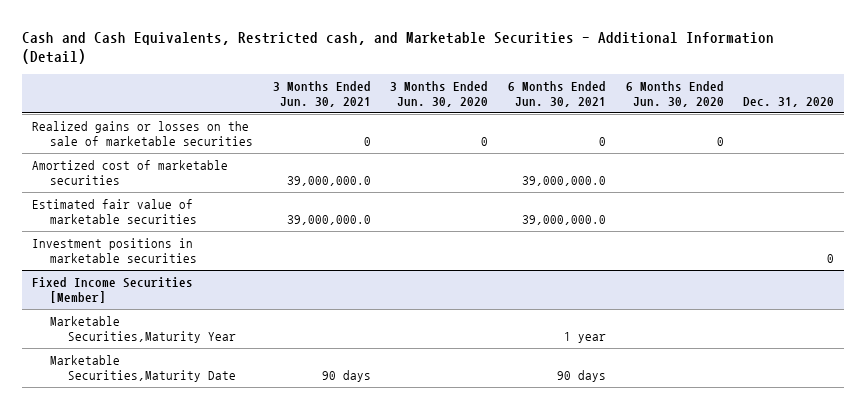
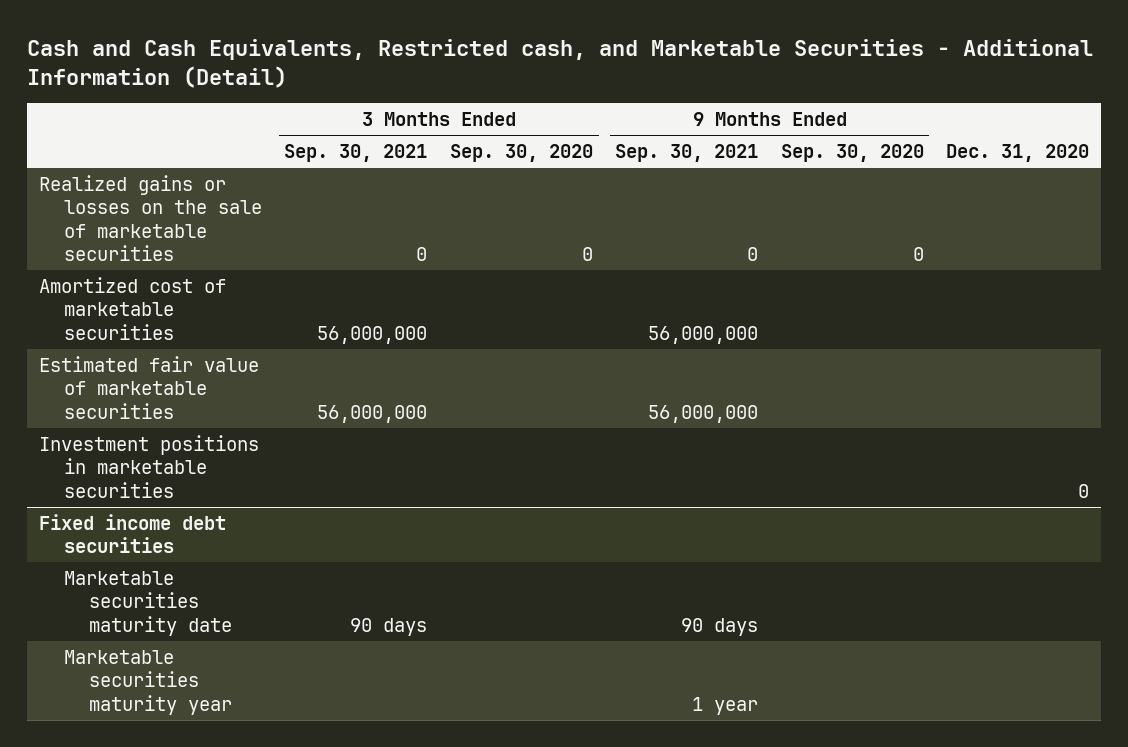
- | 3 Months Ended Jun. 30, 2021 | 3 Months Ended Jun. 30, 2020 | 6 Months Ended Jun. 30, 2021 | 6 Months Ended Jun. 30, 2020 | Dec. 31, 2020
+ | 3 Months Ended Sep. 30, 2021 | 3 Months Ended Sep. 30, 2020 | 9 Months Ended Sep. 30, 2021 | 9 Months Ended Sep. 30, 2020 | Dec. 31, 2020
- Fixed Income Securities [Member]
- Marketable Securities,Maturity Year | | | 1 year | |
- Marketable Securities,Maturity Date | 90 days | | 90 days | |
+ Fixed income debt securities
+ Marketable securities maturity date | 90 days | | 90 days | |
+ Marketable securities maturity year | | | 1 year | |

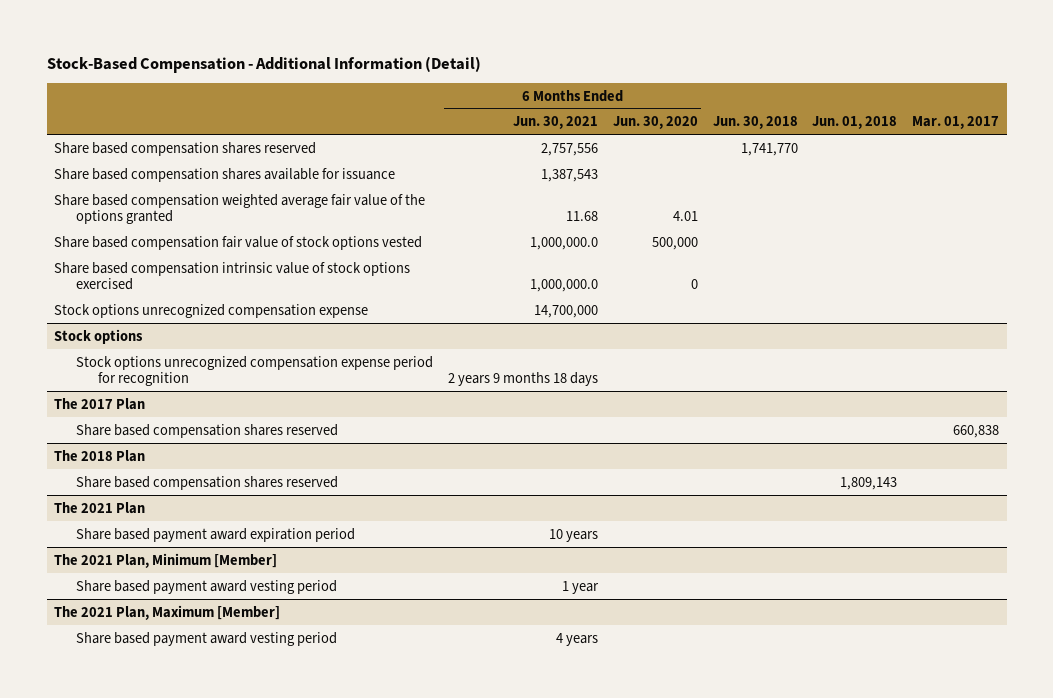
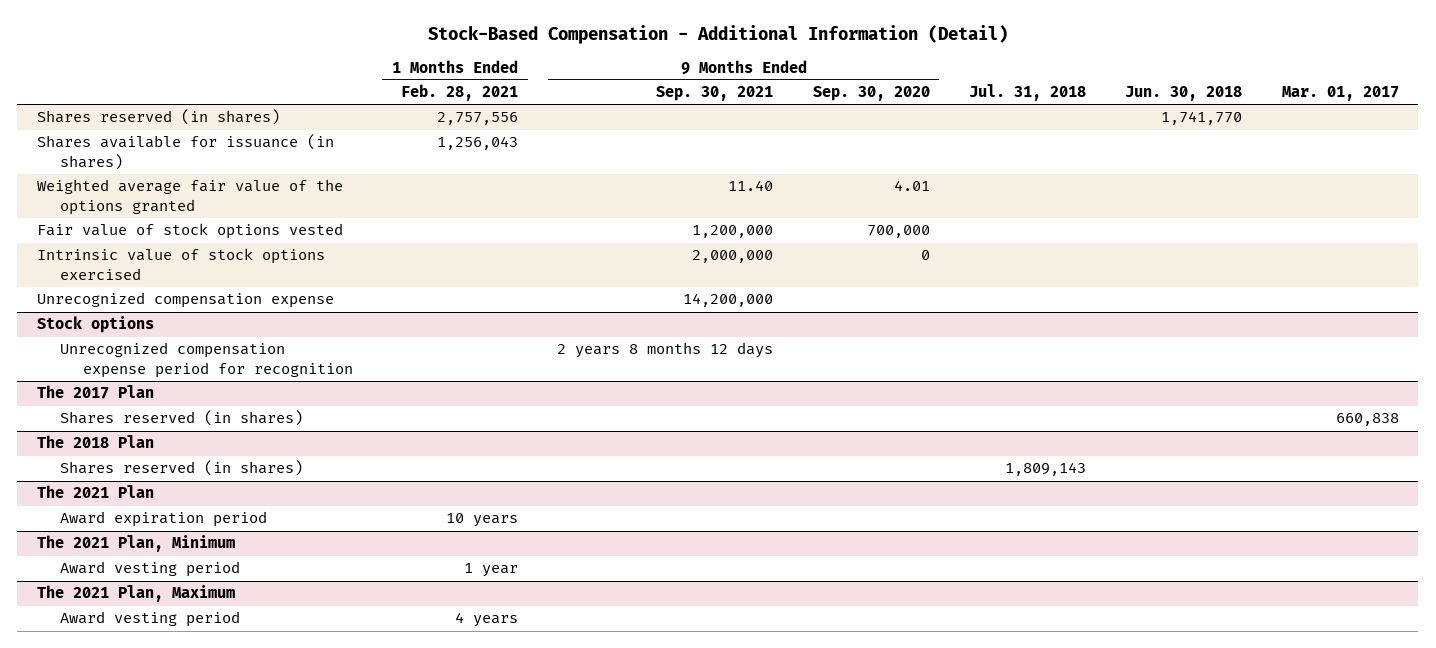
- | 6 Months Ended Jun. 30, 2021 | 6 Months Ended Jun. 30, 2020 | Jun. 30, 2018 | Jun. 01, 2018 | Mar. 01, 2017
+ | 1 Months Ended Feb. 28, 2021 | 9 Months Ended Sep. 30, 2021 | 9 Months Ended Sep. 30, 2020 | Jul. 31, 2018 | Jun. 30, 2018 | Mar. 01, 2017
- Share based compensation shares reserved | 2,757,556 | | 1,741,770 | |
- Share based compensation shares available for issuance | 1,387,543 | | | |
- Share based compensation weighted average fair value of the options granted | 11.68 | 4.01 | | |
- Share based compensation fair value of stock options vested | 1,000,000.0 | 500,000 | | |
- Share based compensation intrinsic value of stock options exercised | 1,000,000.0 | 0 | | |
- Stock options unrecognized compensation expense | 14,700,000 | | | |
+ Shares reserved (in shares) | 2,757,556 | | | | 1,741,770 |
+ Shares available for issuance (in shares) | 1,256,043 | | | | |
+ Weighted average fair value of the options granted | | 11.40 | 4.01 | | |
+ Fair value of stock options vested | | 1,200,000 | 700,000 | | |
+ Intrinsic value of stock options exercised | | 2,000,000 | 0 | | |
+ Unrecognized compensation expense | | 14,200,000 | | | |
@ Stock options
- Stock options unrecognized compensation expense period for recognition | 2 years 9 months 18 days | | | |
+ Unrecognized compensation expense period for recognition | | 2 years 8 months 12 days | | | |
@ The 2017 Plan
- Share based compensation shares reserved | | | | | 660,838
+ Shares reserved (in shares) | | | | | | 660,838
@ The 2018 Plan
- Share based compensation shares reserved | | | | 1,809,143 |
+ Shares reserved (in shares) | | | | 1,809,143 | |
@ The 2021 Plan
- Share based payment award expiration period | 10 years | | | |
- The 2021 Plan, Minimum [Member]
- Share based payment award vesting period | 1 year | | | |
- The 2021 Plan, Maximum [Member]
- Share based payment award vesting period | 4 years | | | |
@ The 2021 Plan
+ Award expiration period | 10 years | | | | |
+ The 2021 Plan, Minimum
+ Award vesting period | 1 year | | | | |
+ The 2021 Plan, Maximum
+ Award vesting period | 4 years | | | | |

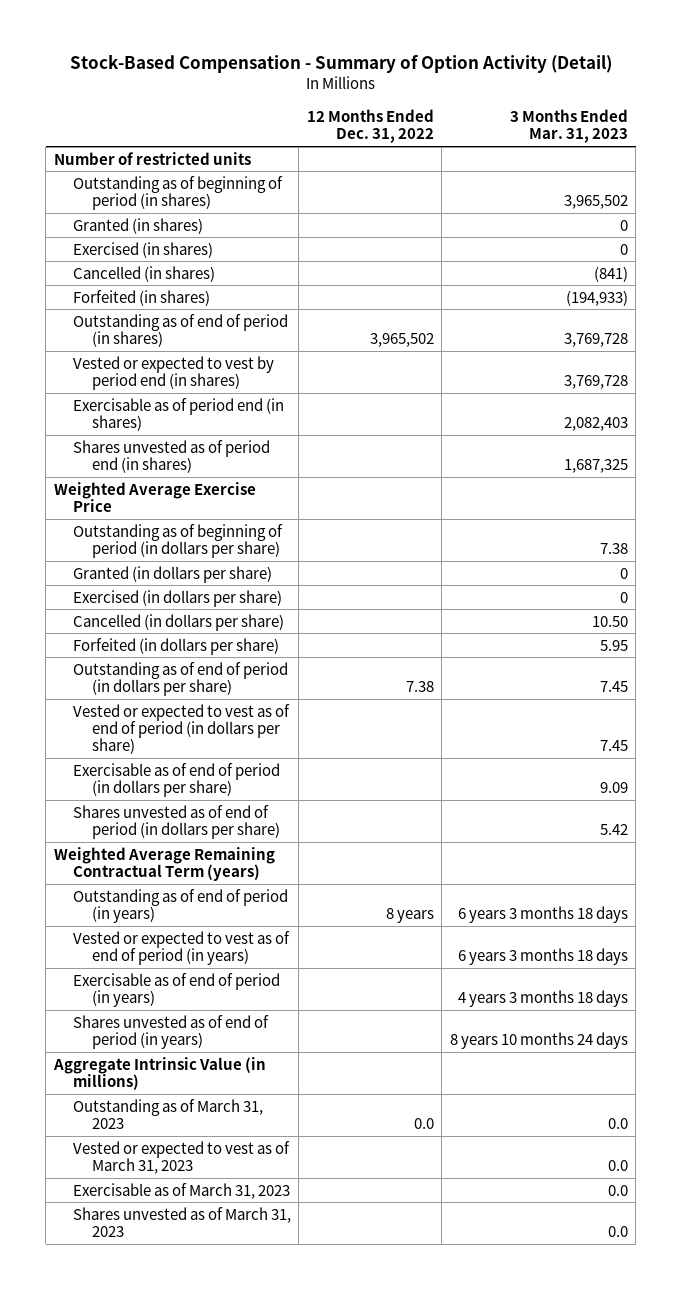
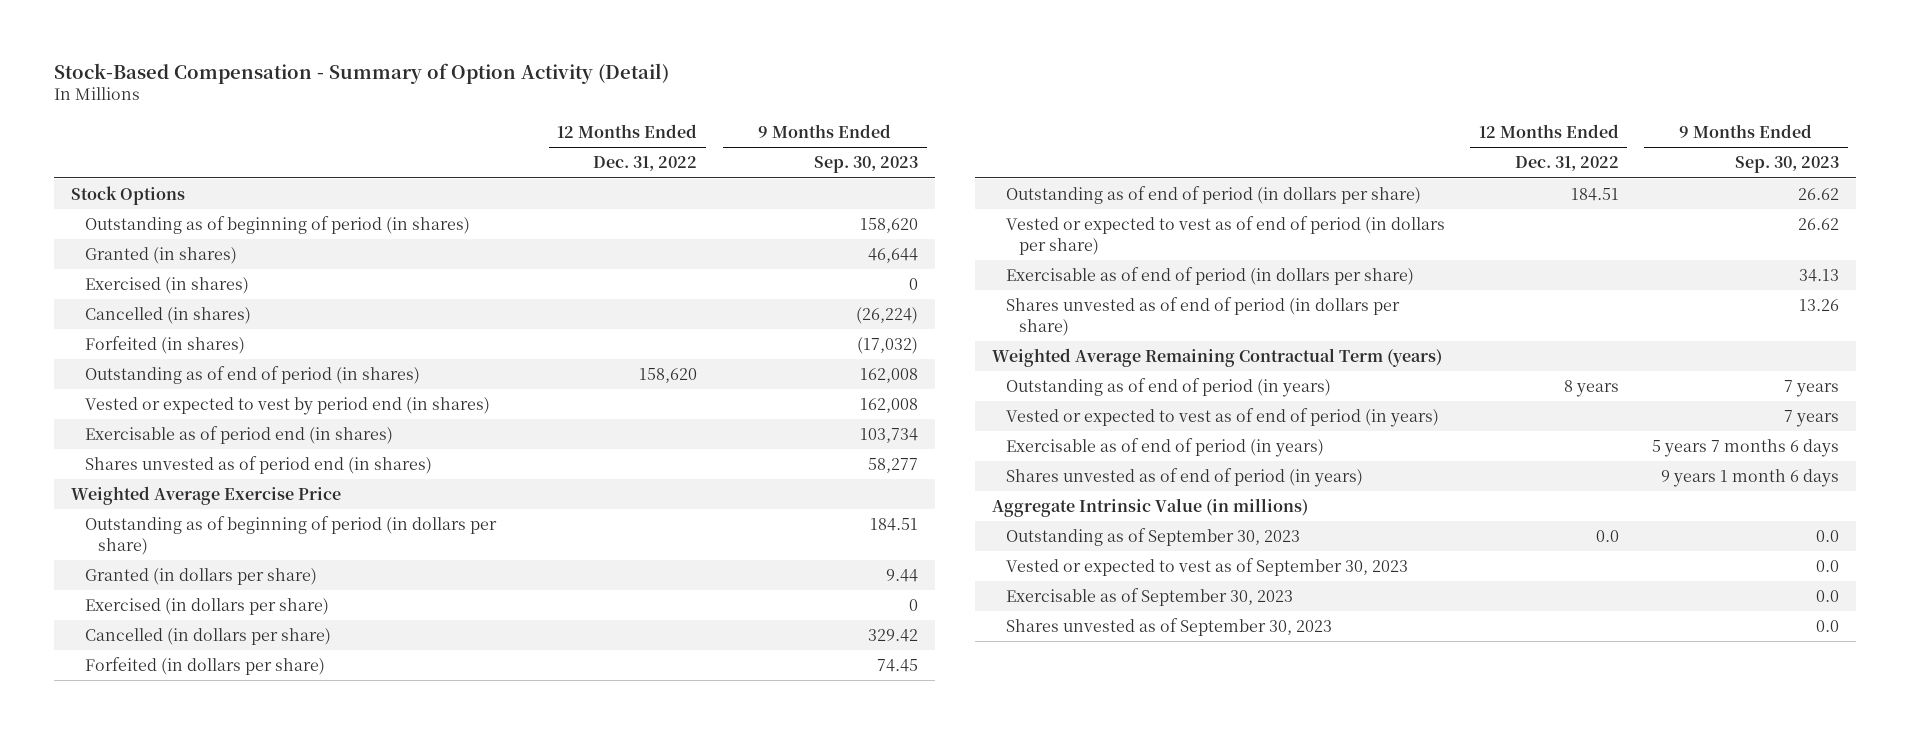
- | 12 Months Ended Dec. 31, 2022 | 3 Months Ended Mar. 31, 2023
+ | 12 Months Ended Dec. 31, 2022 | 9 Months Ended Sep. 30, 2023
- Number of restricted units
+ Stock Options
- Outstanding as of end of period (in shares) | 3,965,502 | 3,769,728
+ Outstanding as of end of period (in shares) | 158,620 | 162,008
- Outstanding as of end of period (in dollars per share) | 7.38 | 7.45
+ Outstanding as of end of period (in dollars per share) | 184.51 | 26.62
- Outstanding as of March 31, 2023 | 0.0 | 0.0
- Vested or expected to vest as of March 31, 2023 | | 0.0
- Exercisable as of March 31, 2023 | | 0.0
- Shares unvested as of March 31, 2023 | | 0.0
+ Outstanding as of September 30, 2023 | 0.0 | 0.0
+ Vested or expected to vest as of September 30, 2023 | | 0.0
+ Exercisable as of September 30, 2023 | | 0.0
+ Shares unvested as of September 30, 2023 | | 0.0

